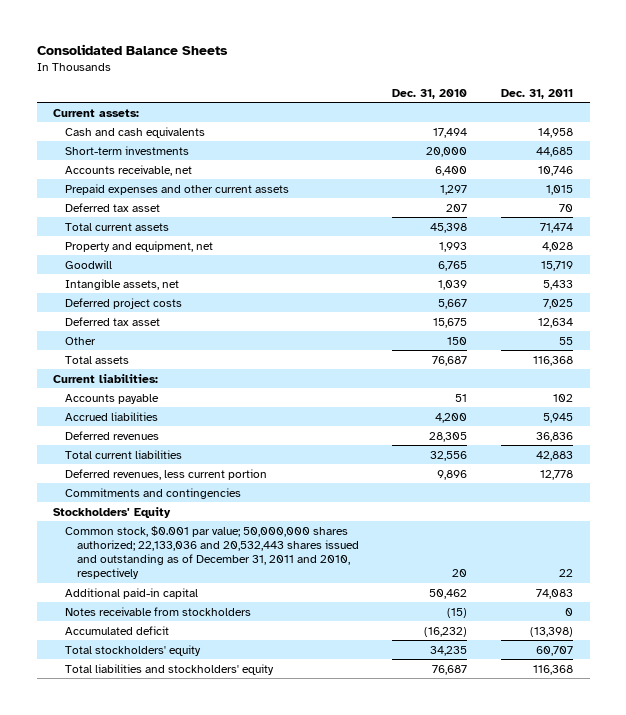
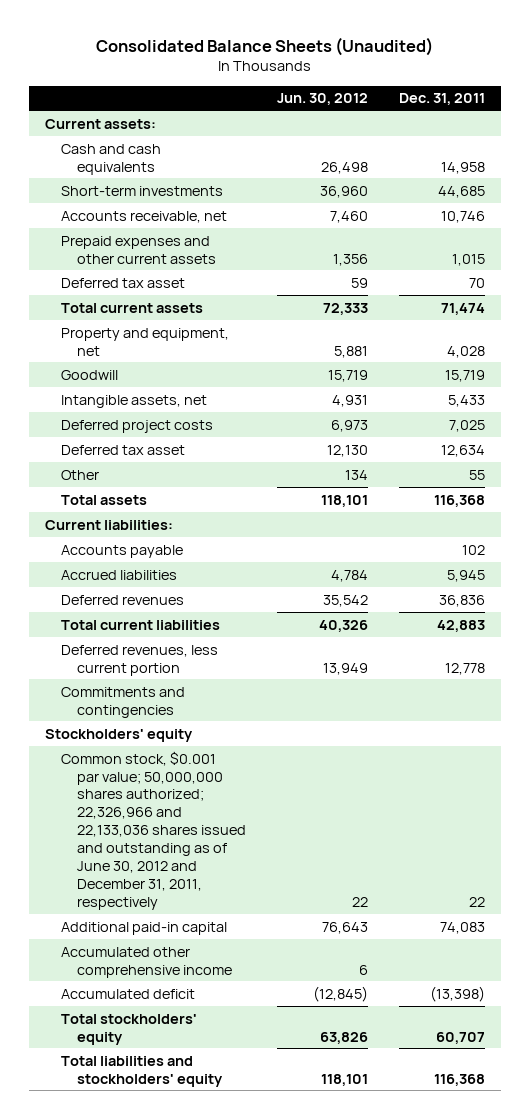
- Consolidated Balance Sheets
+ Consolidated Balance Sheets (Unaudited)
- | Dec. 31, 2010 | Dec. 31, 2011
+ | Jun. 30, 2012 | Dec. 31, 2011
- Stockholders' Equity
- Common stock, $0.001 par value; 50,000,000 shares authorized; 22,133,036 and 20,532,443 shares issued and outstanding as of December 31, 2011 and 2010, respectively | 20 | 22
+ Stockholders' equity
+ Common stock, $0.001 par value; 50,000,000 shares authorized; 22,326,966 and 22,133,036 shares issued and outstanding as of June 30, 2012 and December 31, 2011, respectively | 22 | 22
- Notes receivable from stockholders | (15) | 0
+ Accumulated other comprehensive income | 6 |

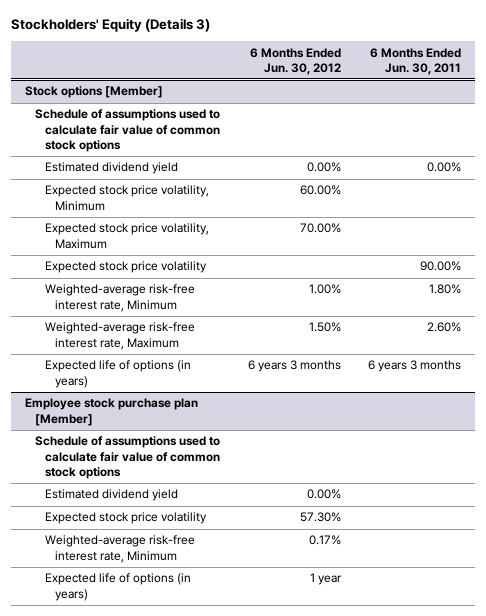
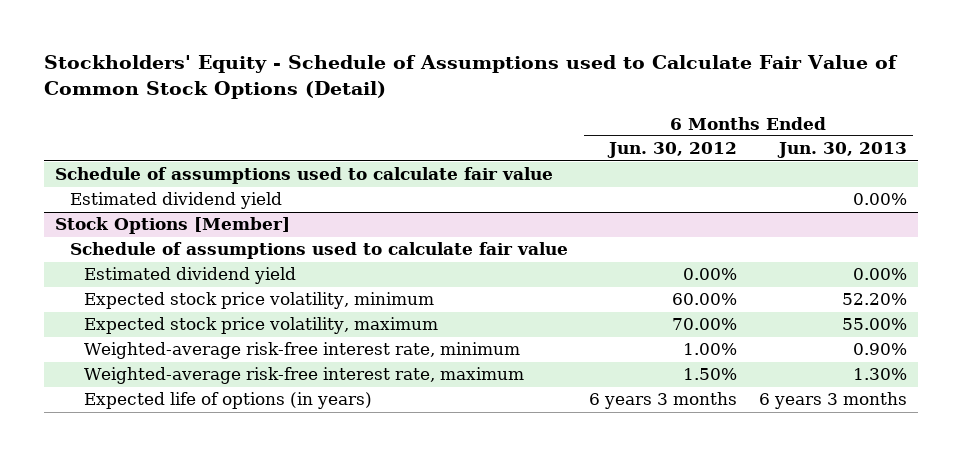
- Stockholders' Equity (Details 3)
+ Stockholders' Equity - Schedule of Assumptions used to Calculate Fair Value of Common Stock Options (Detail)
- | 6 Months Ended Jun. 30, 2012 | 6 Months Ended Jun. 30, 2011
+ | 6 Months Ended Jun. 30, 2012 | 6 Months Ended Jun. 30, 2013
- Stock options [Member]
- Schedule of assumptions used to calculate fair value of common stock options
+ Schedule of assumptions used to calculate fair value
+ Estimated dividend yield | | 0.00%
+ Stock Options [Member]
+ Schedule of assumptions used to calculate fair value
- Expected stock price volatility, Minimum | 60.00% |
- Expected stock price volatility, Maximum | 70.00% |
- Expected stock price volatility | | 90.00%
- Weighted-average risk-free interest rate, Minimum | 1.00% | 1.80%
- Weighted-average risk-free interest rate, Maximum | 1.50% | 2.60%
+ Expected stock price volatility, minimum | 60.00% | 52.20%
+ Expected stock price volatility, maximum | 70.00% | 55.00%
+ Weighted-average risk-free interest rate, minimum | 1.00% | 0.90%
+ Weighted-average risk-free interest rate, maximum | 1.50% | 1.30%
- Employee stock purchase plan [Member]
- Schedule of assumptions used to calculate fair value of common stock options
- Estimated dividend yield | 0.00% |
- Expected stock price volatility | 57.30% |
- Weighted-average risk-free interest rate, Minimum | 0.17% |
- Expected life of options (in years) | 1 year |

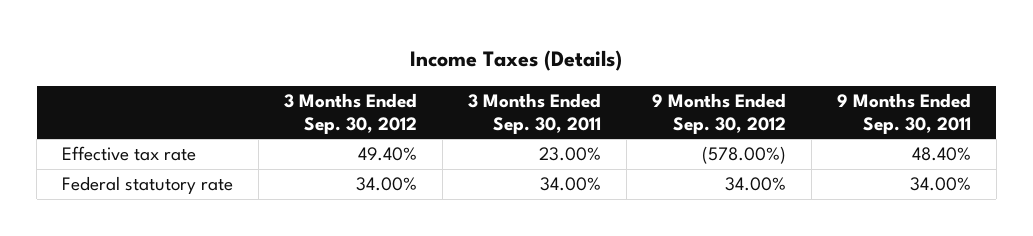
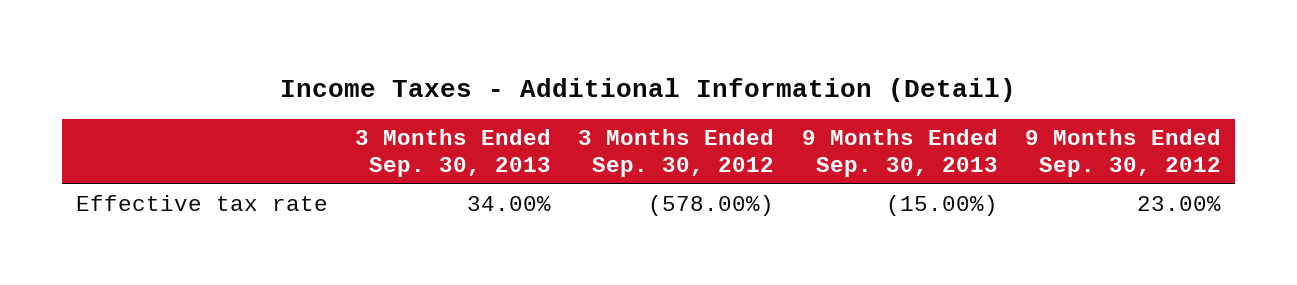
- Income Taxes (Details)
+ Income Taxes - Additional Information (Detail)
- | 3 Months Ended Sep. 30, 2012 | 3 Months Ended Sep. 30, 2011 | 9 Months Ended Sep. 30, 2012 | 9 Months Ended Sep. 30, 2011
+ | 3 Months Ended Sep. 30, 2013 | 3 Months Ended Sep. 30, 2012 | 9 Months Ended Sep. 30, 2013 | 9 Months Ended Sep. 30, 2012
- Effective tax rate | 49.40% | 23.00% | (578.00%) | 48.40%
- Federal statutory rate | 34.00% | 34.00% | 34.00% | 34.00%
+ Effective tax rate | 34.00% | (578.00%) | (15.00%) | 23.00%

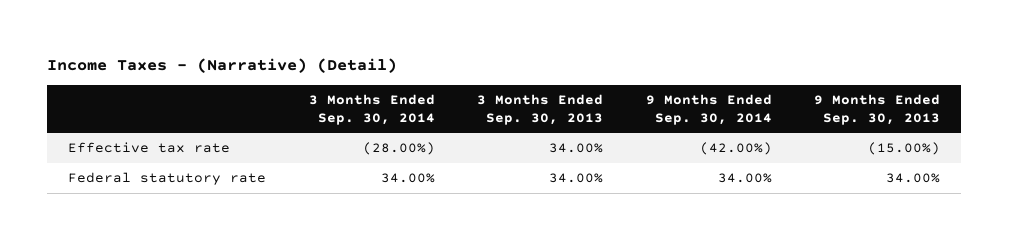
- Income Taxes - Additional Information (Detail)
+ Income Taxes - (Narrative) (Detail)
- | 3 Months Ended Sep. 30, 2013 | 3 Months Ended Sep. 30, 2012 | 9 Months Ended Sep. 30, 2013 | 9 Months Ended Sep. 30, 2012
+ | 3 Months Ended Sep. 30, 2014 | 3 Months Ended Sep. 30, 2013 | 9 Months Ended Sep. 30, 2014 | 9 Months Ended Sep. 30, 2013
+ Federal statutory rate | 34.00% | 34.00% | 34.00% | 34.00%

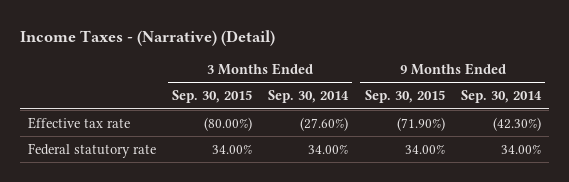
- | 3 Months Ended Sep. 30, 2014 | 3 Months Ended Sep. 30, 2013 | 9 Months Ended Sep. 30, 2014 | 9 Months Ended Sep. 30, 2013
+ | 3 Months Ended Sep. 30, 2015 | 3 Months Ended Sep. 30, 2014 | 9 Months Ended Sep. 30, 2015 | 9 Months Ended Sep. 30, 2014
- Effective tax rate | (28.00%) | 34.00% | (42.00%) | (15.00%)
+ Effective tax rate | (80.00%) | (27.60%) | (71.90%) | (42.30%)

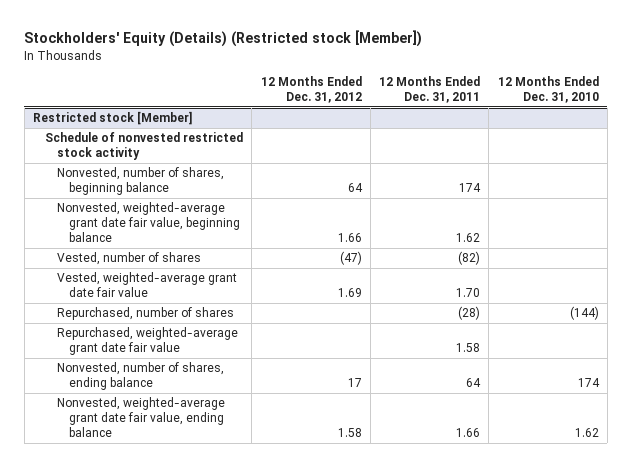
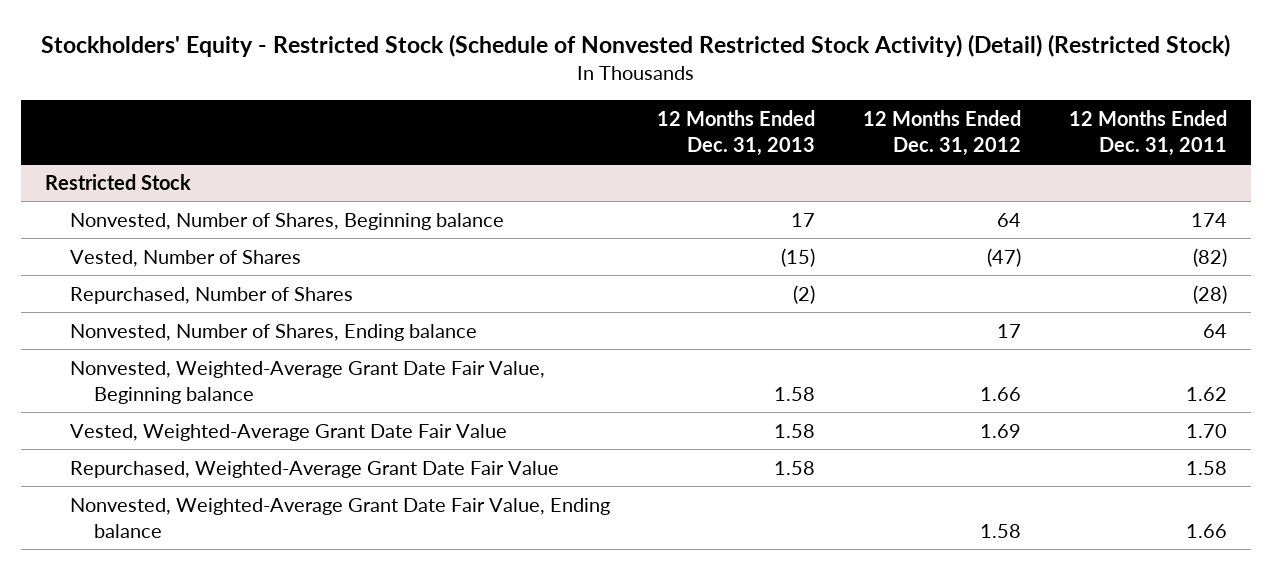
- Stockholders' Equity (Details) (Restricted stock [Member])
+ Stockholders' Equity - Restricted Stock (Schedule of Nonvested Restricted Stock Activity) (Detail) (Restricted Stock)
- | 12 Months Ended Dec. 31, 2012 | 12 Months Ended Dec. 31, 2011 | 12 Months Ended Dec. 31, 2010
+ | 12 Months Ended Dec. 31, 2013 | 12 Months Ended Dec. 31, 2012 | 12 Months Ended Dec. 31, 2011
- Restricted stock [Member]
- Schedule of nonvested restricted stock activity
- Nonvested, number of shares, beginning balance | 64 | 174 |
- Nonvested, weighted-average grant date fair value, beginning balance | 1.66 | 1.62 |
- Vested, number of shares | (47) | (82) |
- Vested, weighted-average grant date fair value | 1.69 | 1.70 |
- Repurchased, number of shares | | (28) | (144)
- Repurchased, weighted-average grant date fair value | | 1.58 |
- Nonvested, number of shares, ending balance | 17 | 64 | 174
- Nonvested, weighted-average grant date fair value, ending balance | 1.58 | 1.66 | 1.62
+ Restricted Stock
+ Nonvested, Number of Shares, Beginning balance | 17 | 64 | 174
+ Vested, Number of Shares | (15) | (47) | (82)
+ Repurchased, Number of Shares | (2) | | (28)
+ Nonvested, Number of Shares, Ending balance | | 17 | 64
+ Nonvested, Weighted-Average Grant Date Fair Value, Beginning balance | 1.58 | 1.66 | 1.62
+ Vested, Weighted-Average Grant Date Fair Value | 1.58 | 1.69 | 1.70
+ Repurchased, Weighted-Average Grant Date Fair Value | 1.58 | | 1.58
+ Nonvested, Weighted-Average Grant Date Fair Value, Ending balance | | 1.58 | 1.66

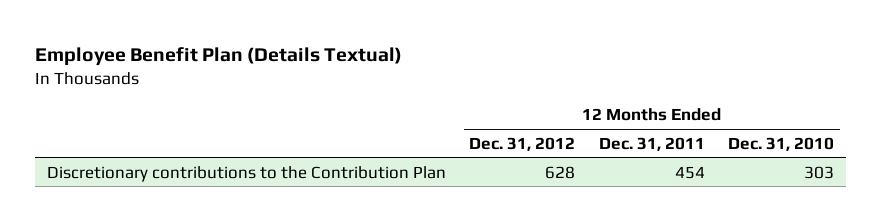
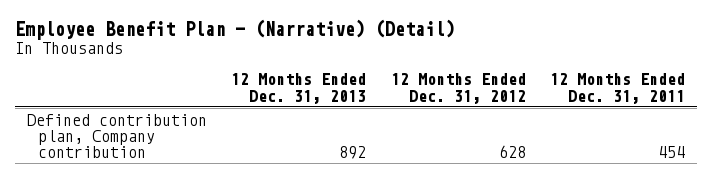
- Employee Benefit Plan (Details Textual)
+ Employee Benefit Plan - (Narrative) (Detail)
- | 12 Months Ended Dec. 31, 2012 | 12 Months Ended Dec. 31, 2011 | 12 Months Ended Dec. 31, 2010
+ | 12 Months Ended Dec. 31, 2013 | 12 Months Ended Dec. 31, 2012 | 12 Months Ended Dec. 31, 2011
- Discretionary contributions to the Contribution Plan | 628 | 454 | 303
+ Defined contribution plan, Company contribution | 892 | 628 | 454

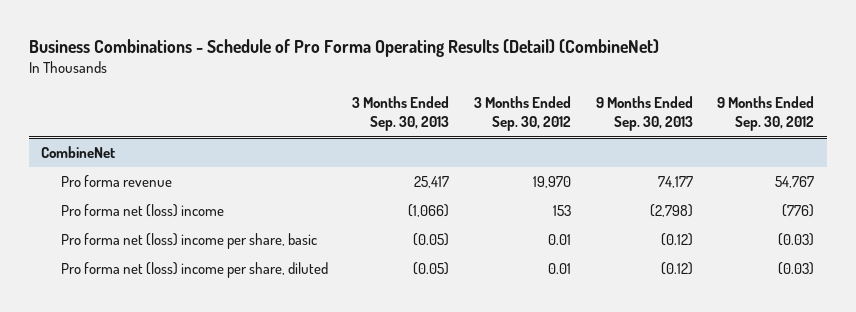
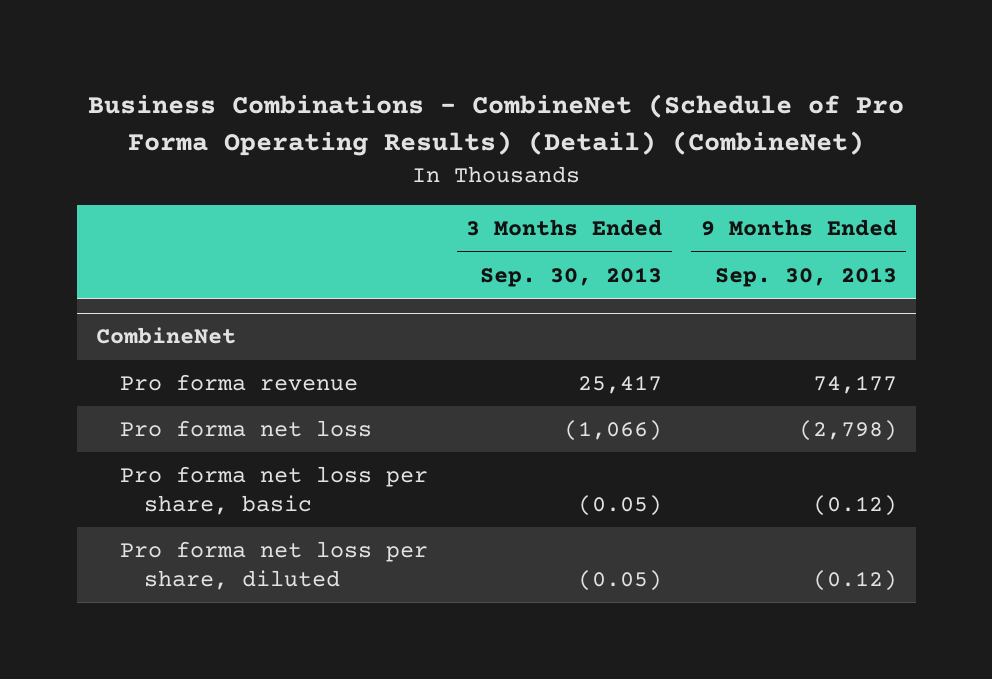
- Business Combinations - Schedule of Pro Forma Operating Results (Detail) (CombineNet)
+ Business Combinations - CombineNet (Schedule of Pro Forma Operating Results) (Detail) (CombineNet)
- | 3 Months Ended Sep. 30, 2013 | 3 Months Ended Sep. 30, 2012 | 9 Months Ended Sep. 30, 2013 | 9 Months Ended Sep. 30, 2012
+ | 3 Months Ended Sep. 30, 2013 | 9 Months Ended Sep. 30, 2013
@ CombineNet
- Pro forma net (loss) income | (1,066) | 153 | (2,798) | (776)
- Pro forma net (loss) income per share, basic | (0.05) | 0.01 | (0.12) | (0.03)
- Pro forma net (loss) income per share, diluted | (0.05) | 0.01 | (0.12) | (0.03)
+ Pro forma net loss | (1,066) | (2,798)
+ Pro forma net loss per share, basic | (0.05) | (0.12)
+ Pro forma net loss per share, diluted | (0.05) | (0.12)

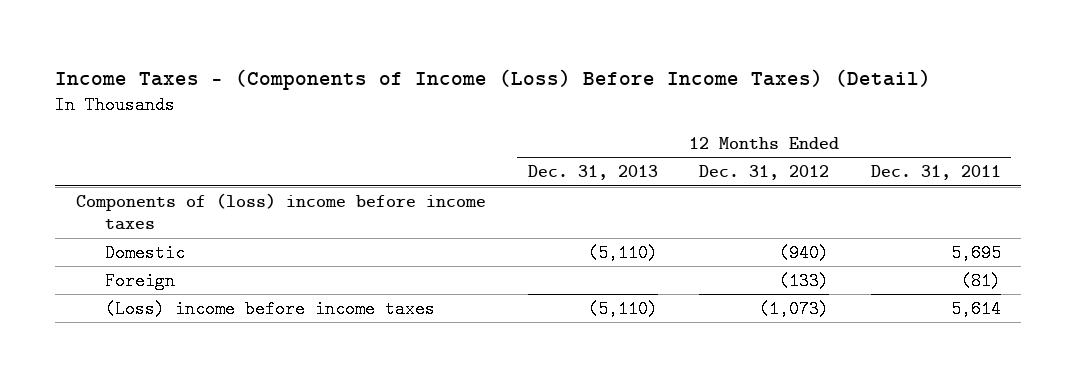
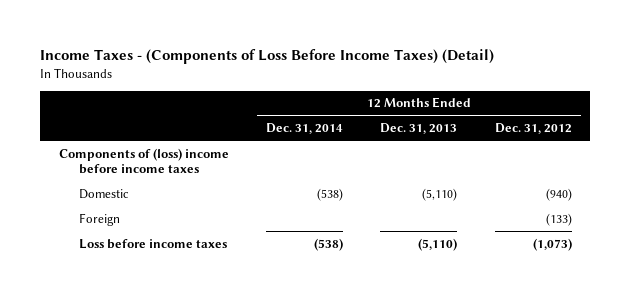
- Income Taxes - (Components of Income (Loss) Before Income Taxes) (Detail)
+ Income Taxes - (Components of Loss Before Income Taxes) (Detail)
- | 12 Months Ended Dec. 31, 2013 | 12 Months Ended Dec. 31, 2012 | 12 Months Ended Dec. 31, 2011
+ | 12 Months Ended Dec. 31, 2014 | 12 Months Ended Dec. 31, 2013 | 12 Months Ended Dec. 31, 2012
- (Loss) income before income taxes | (5,110) | (1,073) | 5,614
+ Loss before income taxes | (538) | (5,110) | (1,073)

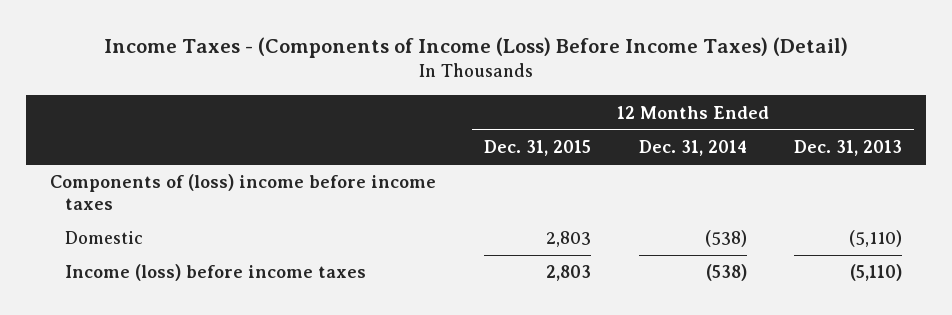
- Income Taxes - (Components of Loss Before Income Taxes) (Detail)
+ Income Taxes - (Components of Income (Loss) Before Income Taxes) (Detail)
- | 12 Months Ended Dec. 31, 2014 | 12 Months Ended Dec. 31, 2013 | 12 Months Ended Dec. 31, 2012
+ | 12 Months Ended Dec. 31, 2015 | 12 Months Ended Dec. 31, 2014 | 12 Months Ended Dec. 31, 2013
- Foreign | | | (133)
- Loss before income taxes | (538) | (5,110) | (1,073)
+ Income (loss) before income taxes | 2,803 | (538) | (5,110)

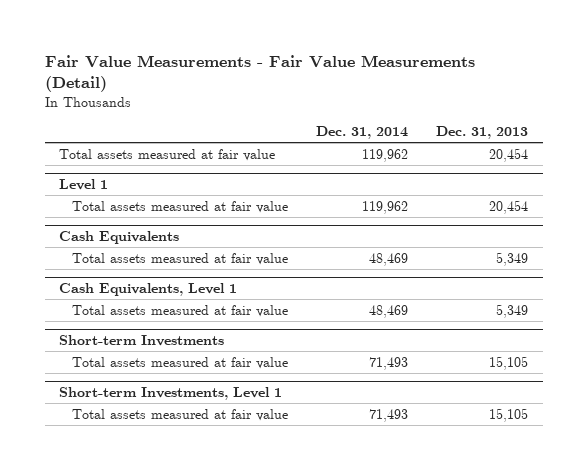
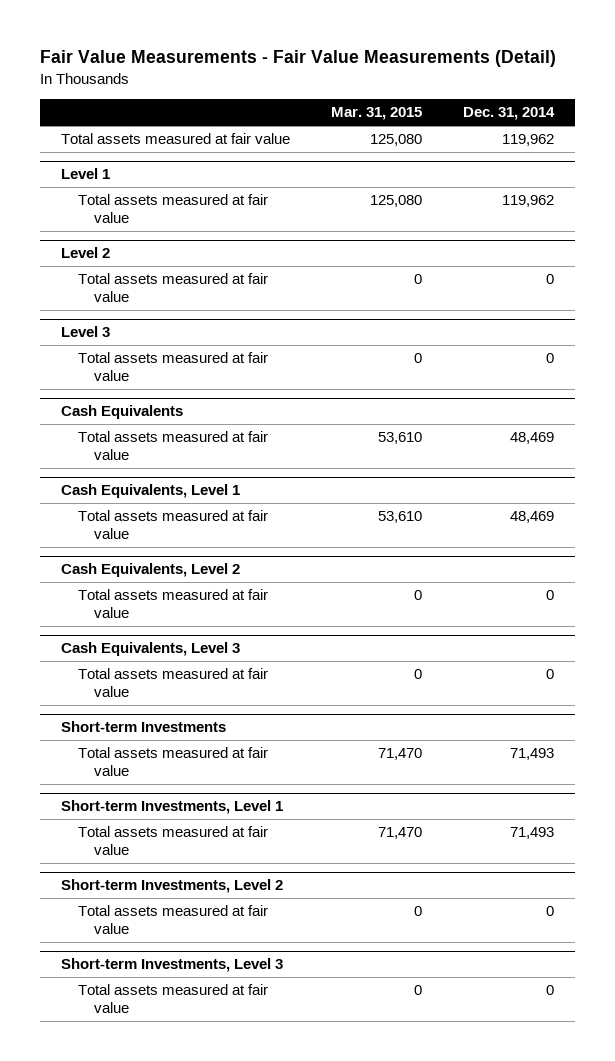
- | Dec. 31, 2014 | Dec. 31, 2013
+ | Mar. 31, 2015 | Dec. 31, 2014
+ Level 2
+ Total assets measured at fair value | 0 | 0
+ Level 3
+ Total assets measured at fair value | 0 | 0
+ Cash Equivalents, Level 2
+ Total assets measured at fair value | 0 | 0
+ Cash Equivalents, Level 3
+ Total assets measured at fair value | 0 | 0
+ Short-term Investments, Level 2
+ Total assets measured at fair value | 0 | 0
+ Short-term Investments, Level 3
+ Total assets measured at fair value | 0 | 0

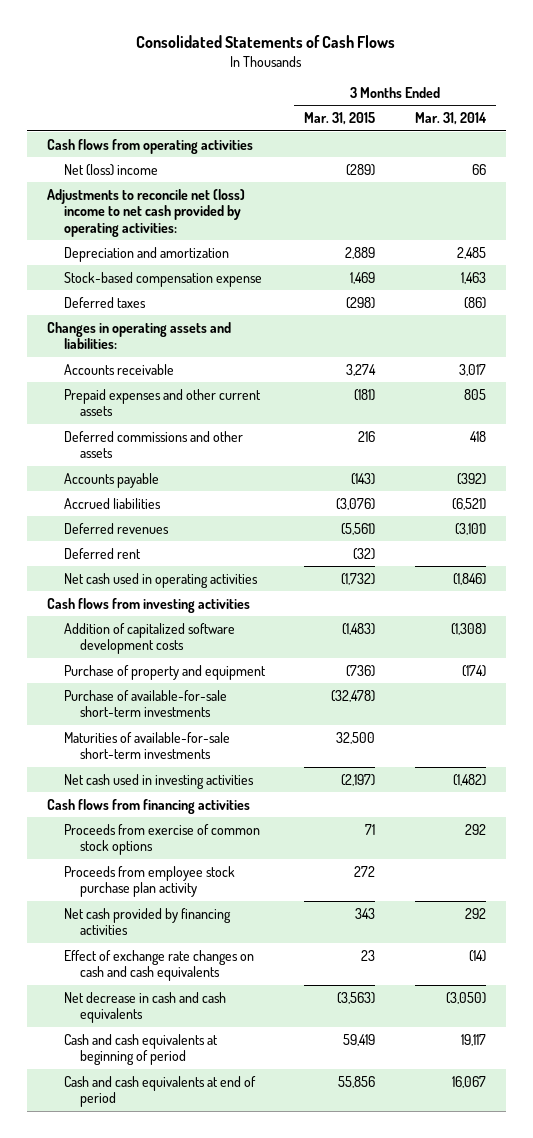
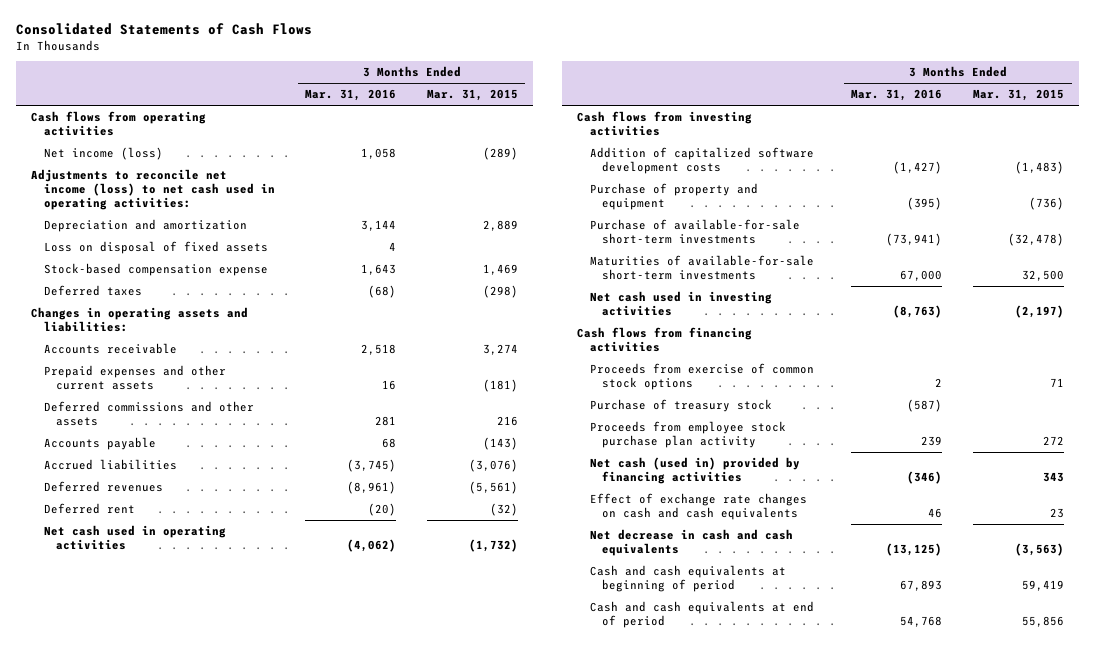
- | 3 Months Ended Mar. 31, 2015 | 3 Months Ended Mar. 31, 2014
+ | 3 Months Ended Mar. 31, 2016 | 3 Months Ended Mar. 31, 2015
- Net (loss) income | (289) | 66
- Adjustments to reconcile net (loss) income to net cash provided by operating activities:
+ Net income (loss) | 1,058 | (289)
+ Adjustments to reconcile net income (loss) to net cash used in operating activities:
+ Loss on disposal of fixed assets | 4 |
+ Purchase of treasury stock | (587) |
- Net cash provided by financing activities | 343 | 292
+ Net cash (used in) provided by financing activities | (346) | 343

